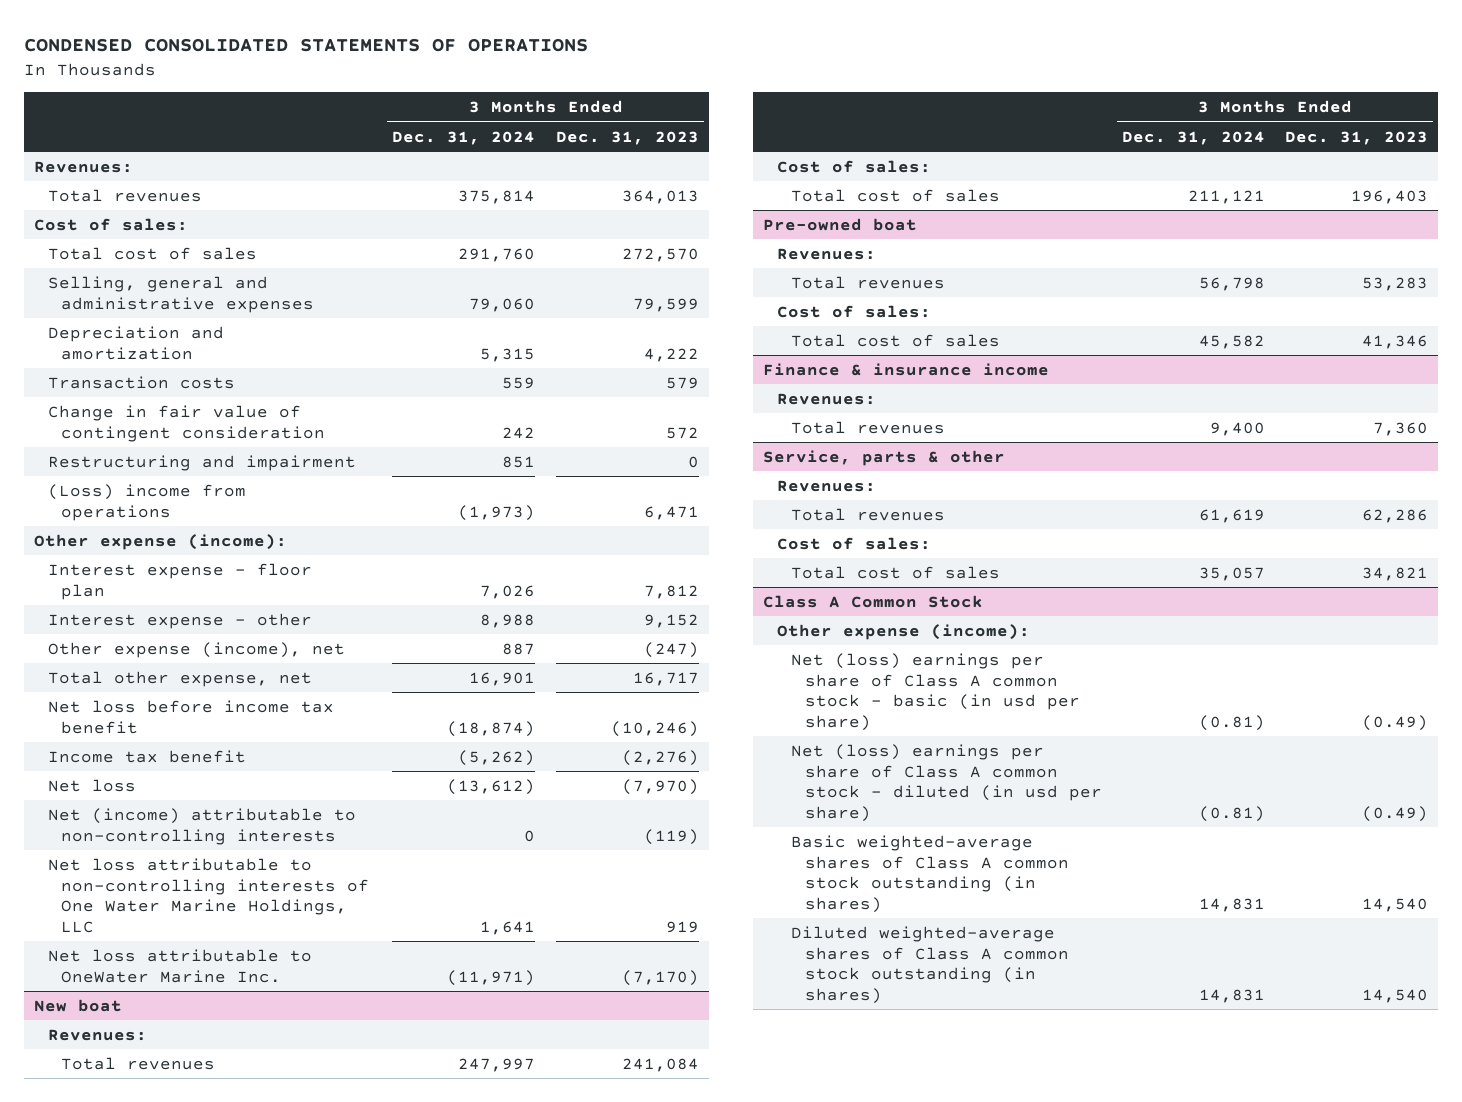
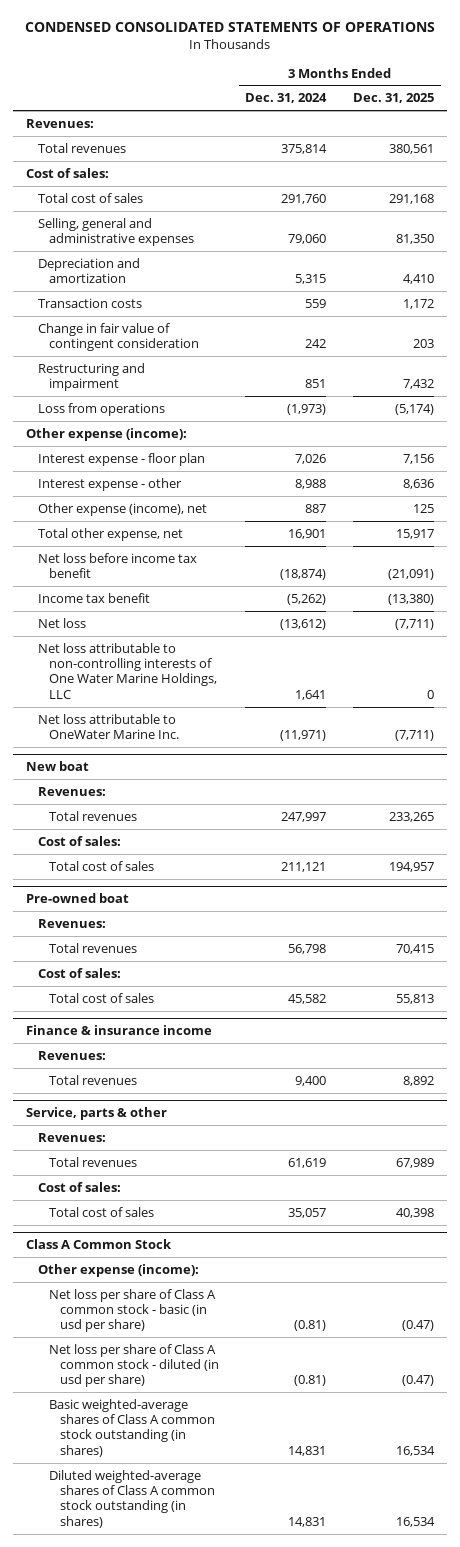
- | 3 Months Ended Dec. 31, 2024 | 3 Months Ended Dec. 31, 2023
+ | 3 Months Ended Dec. 31, 2024 | 3 Months Ended Dec. 31, 2025
- (Loss) income from operations | (1,973) | 6,471
+ Loss from operations | (1,973) | (5,174)
- Net (income) attributable to non-controlling interests | 0 | (119)
@ Class A Common Stock
- Net (loss) earnings per share of Class A common stock - basic (in usd per share) | (0.81) | (0.49)
- Net (loss) earnings per share of Class A common stock - diluted (in usd per share) | (0.81) | (0.49)
+ Net loss per share of Class A common stock - basic (in usd per share) | (0.81) | (0.47)
+ Net loss per share of Class A common stock - diluted (in usd per share) | (0.81) | (0.47)

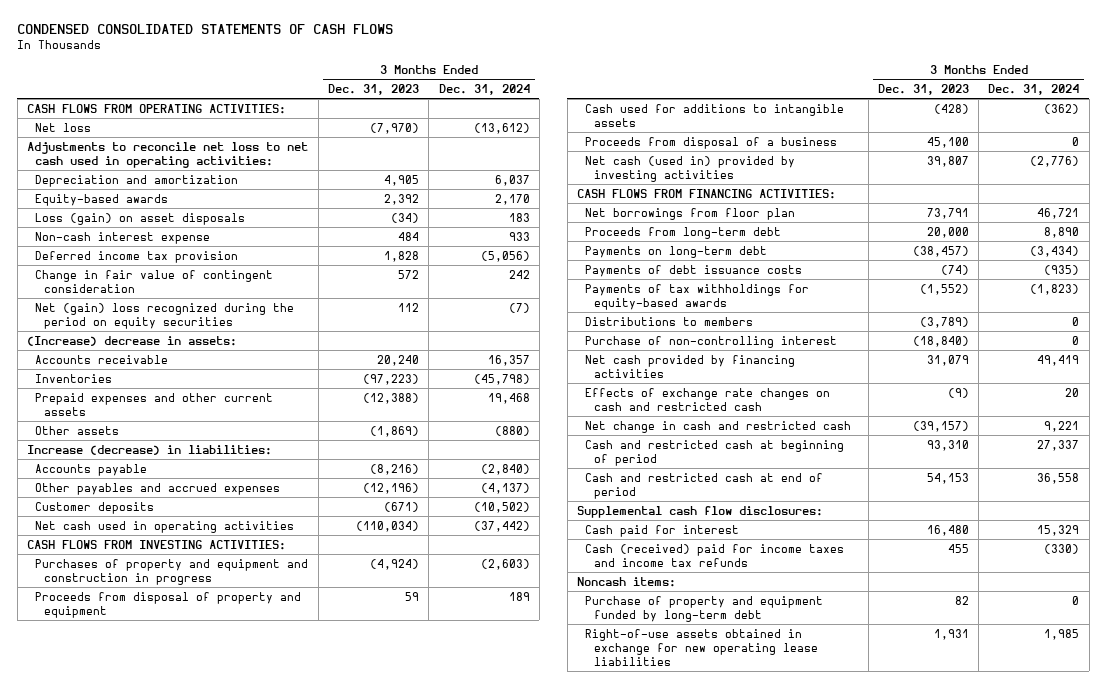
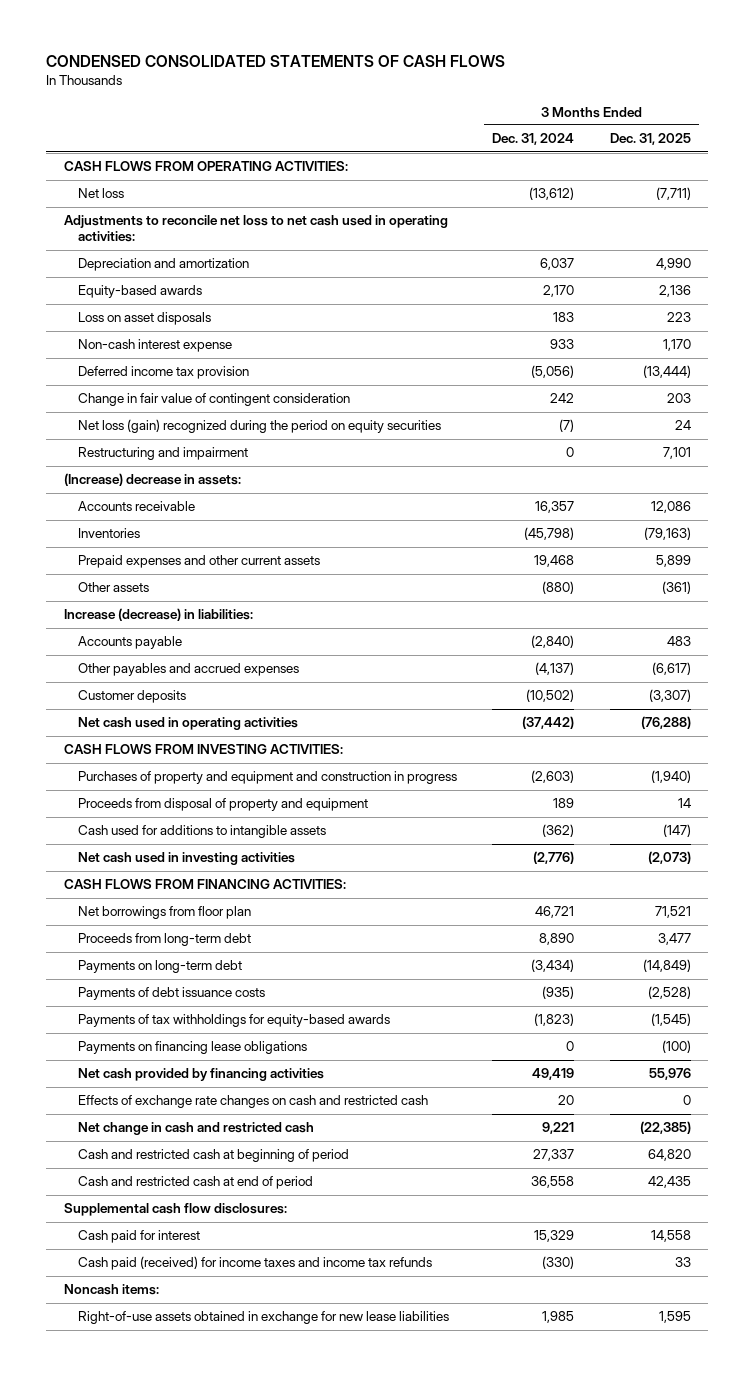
- | 3 Months Ended Dec. 31, 2023 | 3 Months Ended Dec. 31, 2024
+ | 3 Months Ended Dec. 31, 2024 | 3 Months Ended Dec. 31, 2025
- Loss (gain) on asset disposals | (34) | 183
+ Loss on asset disposals | 183 | 223
- Net (gain) loss recognized during the period on equity securities | 112 | (7)
+ Net loss (gain) recognized during the period on equity securities | (7) | 24
+ Restructuring and impairment | 0 | 7,101
- Proceeds from disposal of a business | 45,100 | 0
- Net cash (used in) provided by investing activities | 39,807 | (2,776)
+ Net cash used in investing activities | (2,776) | (2,073)
- Distributions to members | (3,789) | 0
- Purchase of non-controlling interest | (18,840) | 0
+ Payments on financing lease obligations | 0 | (100)
- Cash (received) paid for income taxes and income tax refunds | 455 | (330)
+ Cash paid (received) for income taxes and income tax refunds | (330) | 33
- Purchase of property and equipment funded by long-term debt | 82 | 0
- Right-of-use assets obtained in exchange for new operating lease liabilities | 1,931 | 1,985
+ Right-of-use assets obtained in exchange for new lease liabilities | 1,985 | 1,595

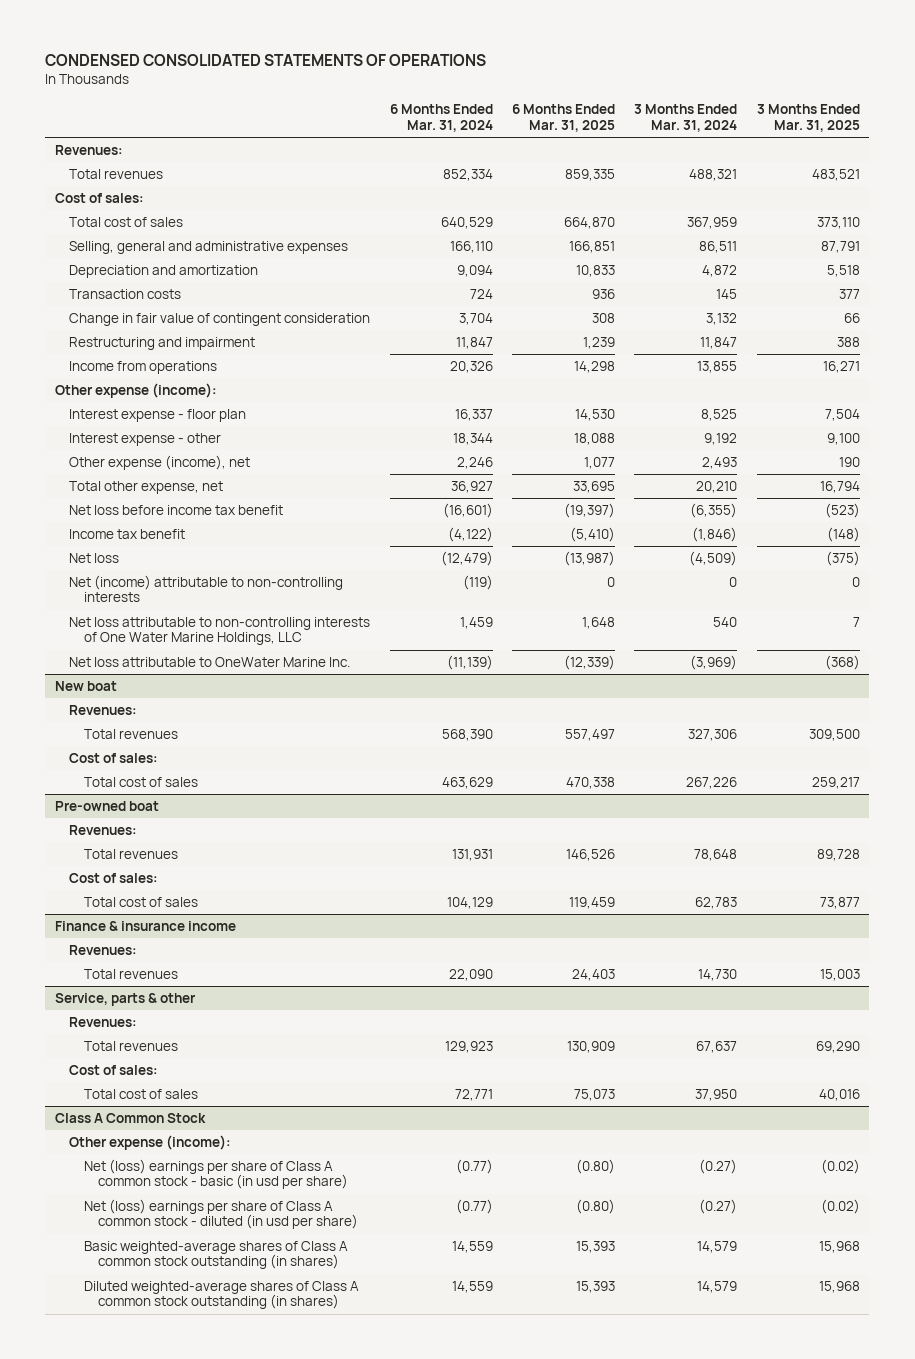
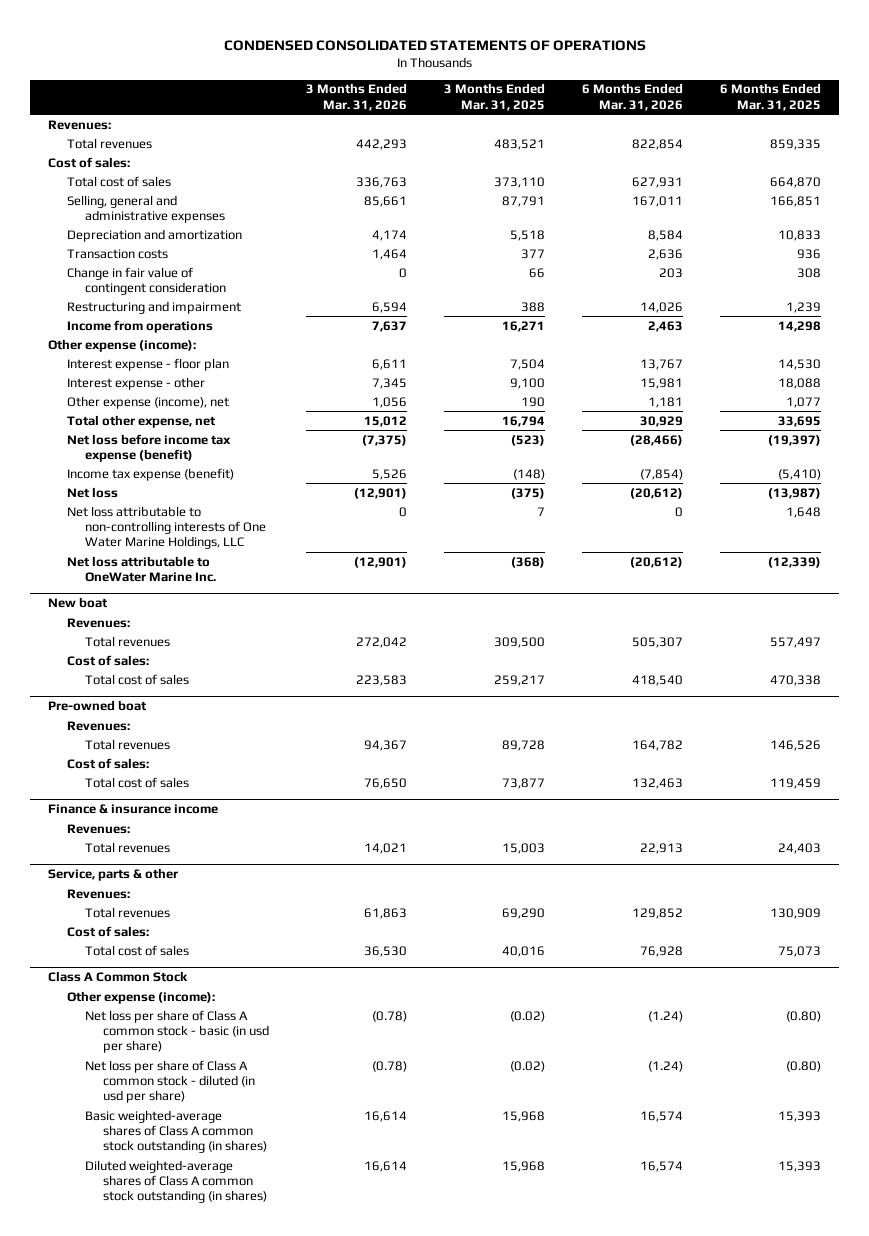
- | 6 Months Ended Mar. 31, 2024 | 6 Months Ended Mar. 31, 2025 | 3 Months Ended Mar. 31, 2024 | 3 Months Ended Mar. 31, 2025
+ | 3 Months Ended Mar. 31, 2026 | 3 Months Ended Mar. 31, 2025 | 6 Months Ended Mar. 31, 2026 | 6 Months Ended Mar. 31, 2025
- Net loss before income tax benefit | (16,601) | (19,397) | (6,355) | (523)
- Income tax benefit | (4,122) | (5,410) | (1,846) | (148)
+ Net loss before income tax expense (benefit) | (7,375) | (523) | (28,466) | (19,397)
+ Income tax expense (benefit) | 5,526 | (148) | (7,854) | (5,410)
- Net (income) attributable to non-controlling interests | (119) | 0 | 0 | 0
@ Class A Common Stock
- Net (loss) earnings per share of Class A common stock - basic (in usd per share) | (0.77) | (0.80) | (0.27) | (0.02)
- Net (loss) earnings per share of Class A common stock - diluted (in usd per share) | (0.77) | (0.80) | (0.27) | (0.02)
+ Net loss per share of Class A common stock - basic (in usd per share) | (0.78) | (0.02) | (1.24) | (0.80)
+ Net loss per share of Class A common stock - diluted (in usd per share) | (0.78) | (0.02) | (1.24) | (0.80)

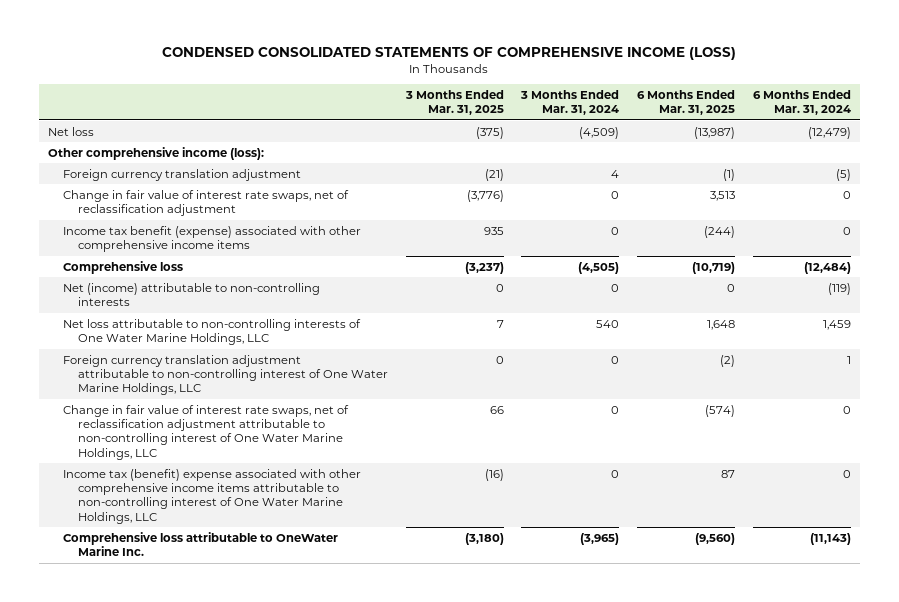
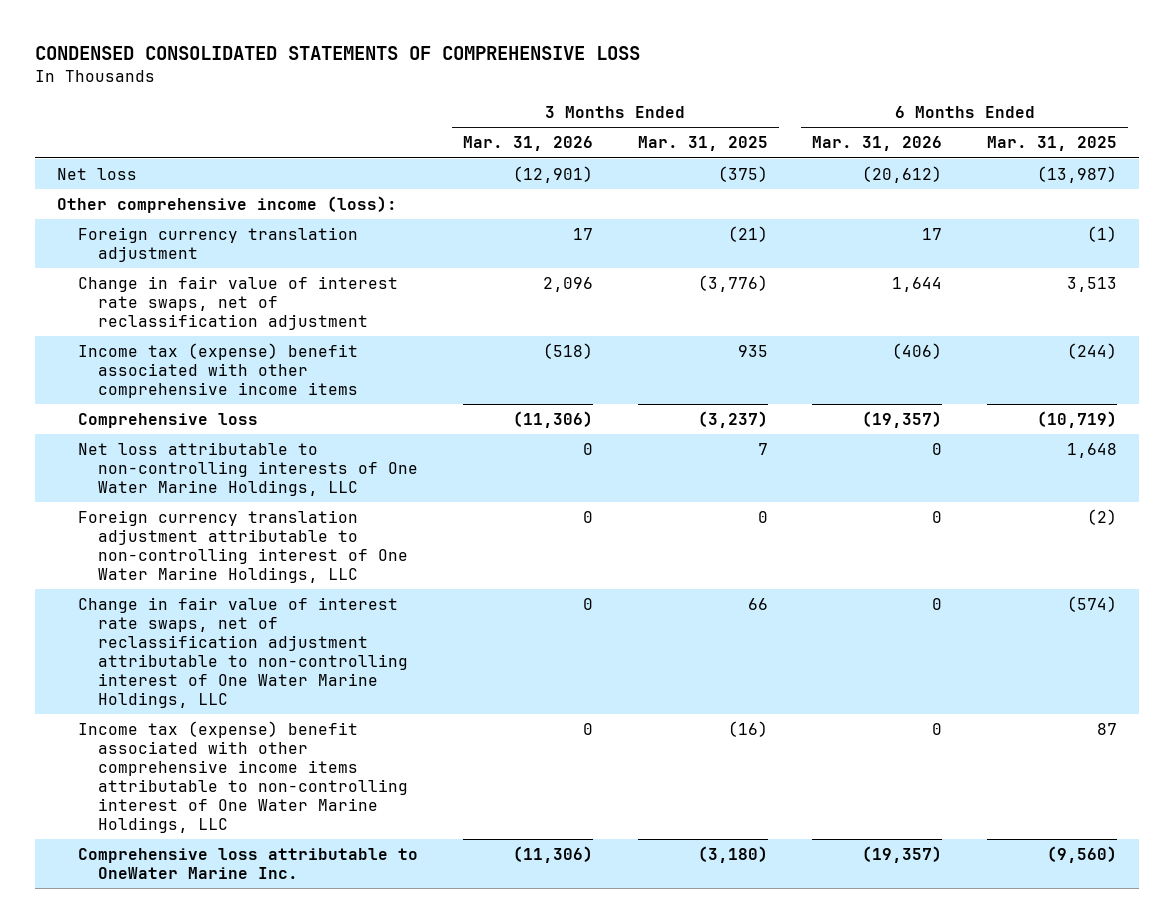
- CONDENSED CONSOLIDATED STATEMENTS OF COMPREHENSIVE INCOME (LOSS)
+ CONDENSED CONSOLIDATED STATEMENTS OF COMPREHENSIVE LOSS
- | 3 Months Ended Mar. 31, 2025 | 3 Months Ended Mar. 31, 2024 | 6 Months Ended Mar. 31, 2025 | 6 Months Ended Mar. 31, 2024
+ | 3 Months Ended Mar. 31, 2026 | 3 Months Ended Mar. 31, 2025 | 6 Months Ended Mar. 31, 2026 | 6 Months Ended Mar. 31, 2025
- Income tax benefit (expense) associated with other comprehensive income items | 935 | 0 | (244) | 0
+ Income tax (expense) benefit associated with other comprehensive income items | (518) | 935 | (406) | (244)
- Net (income) attributable to non-controlling interests | 0 | 0 | 0 | (119)
- Income tax (benefit) expense associated with other comprehensive income items attributable to non-controlling interest of One Water Marine Holdings, LLC | (16) | 0 | 87 | 0
+ Income tax (expense) benefit associated with other comprehensive income items attributable to non-controlling interest of One Water Marine Holdings, LLC | 0 | (16) | 0 | 87

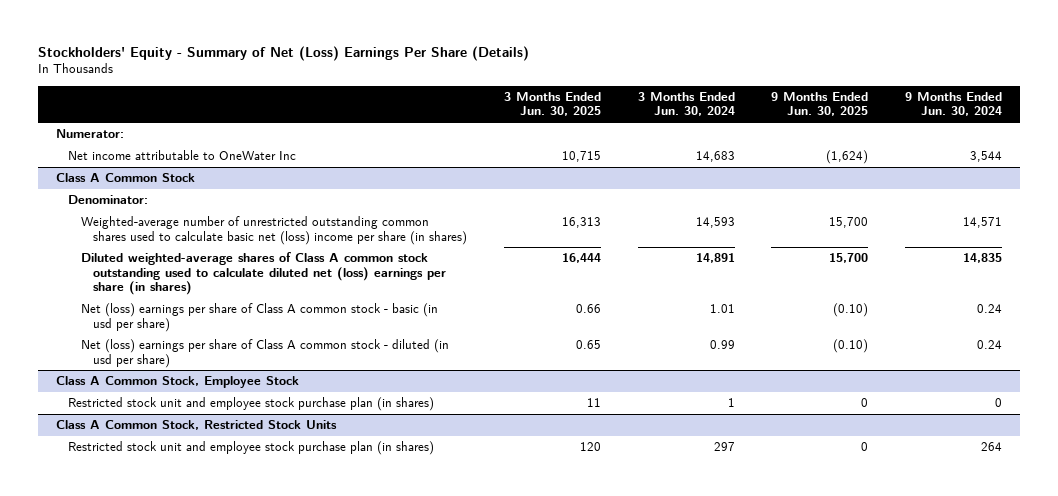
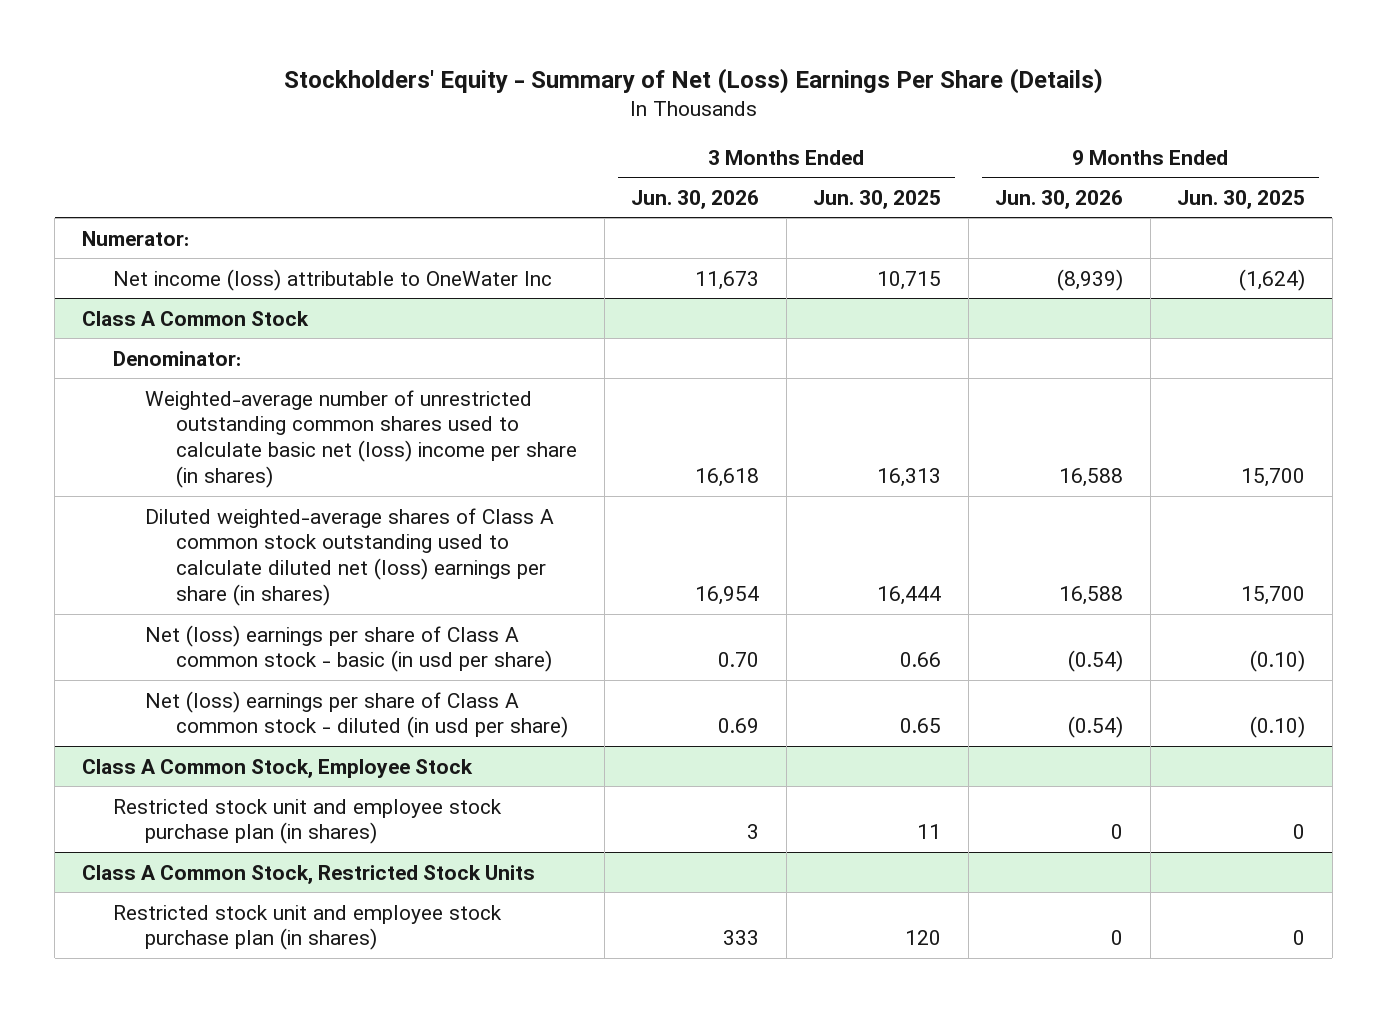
- | 3 Months Ended Jun. 30, 2025 | 3 Months Ended Jun. 30, 2024 | 9 Months Ended Jun. 30, 2025 | 9 Months Ended Jun. 30, 2024
+ | 3 Months Ended Jun. 30, 2026 | 3 Months Ended Jun. 30, 2025 | 9 Months Ended Jun. 30, 2026 | 9 Months Ended Jun. 30, 2025
- Net income attributable to OneWater Inc | 10,715 | 14,683 | (1,624) | 3,544
+ Net income (loss) attributable to OneWater Inc | 11,673 | 10,715 | (8,939) | (1,624)

